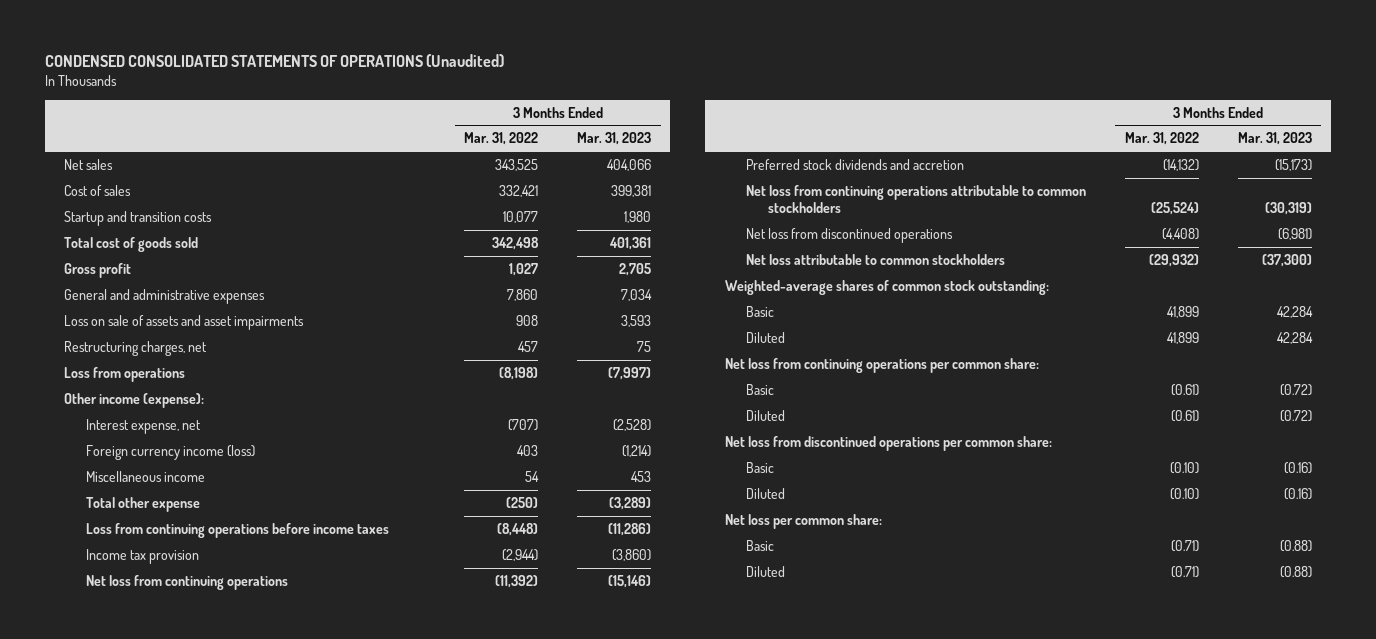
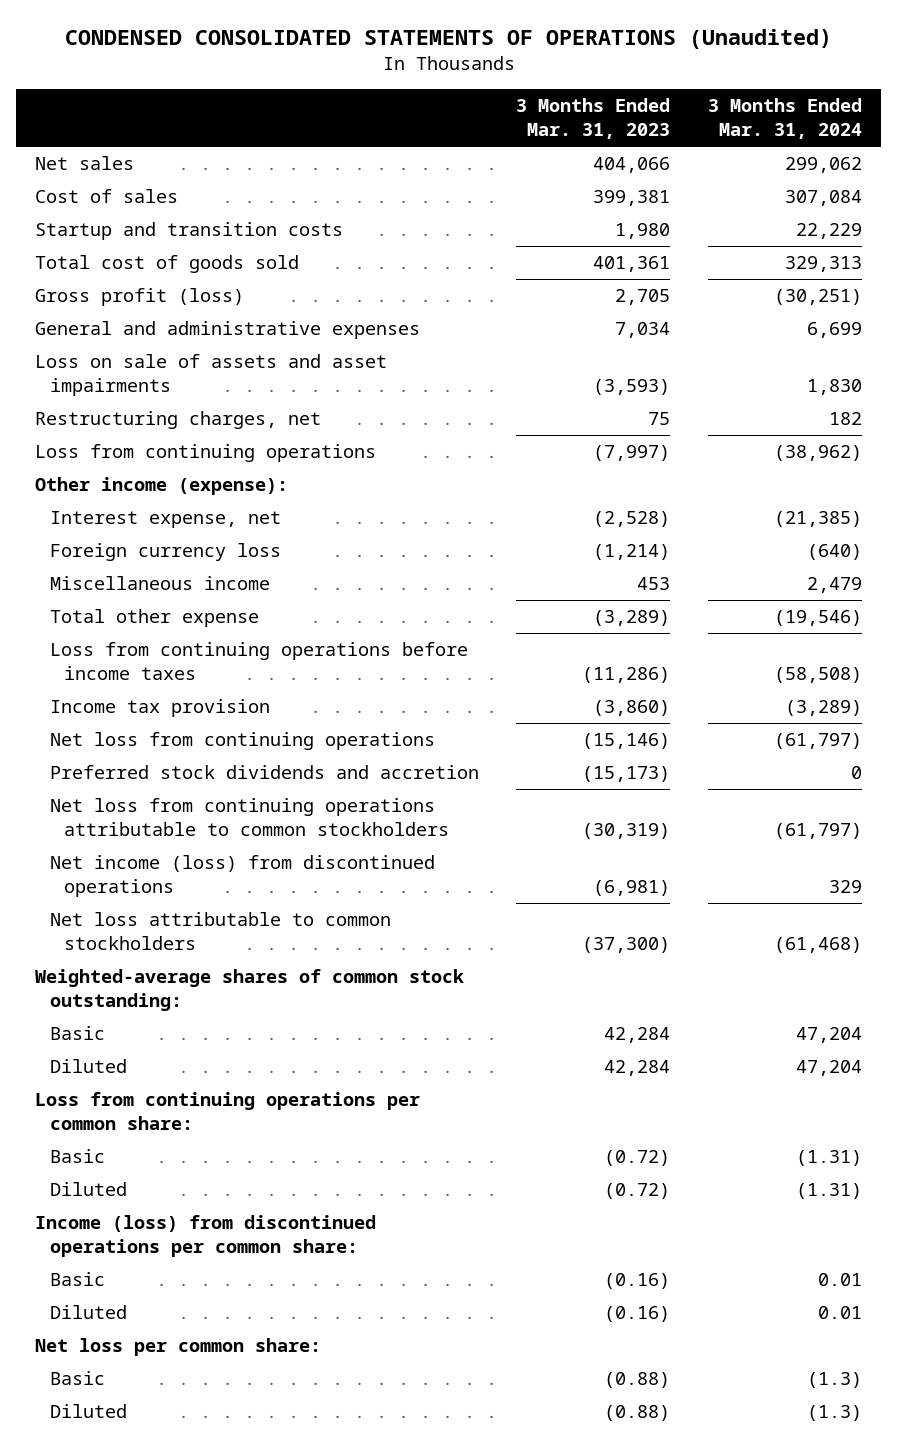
- | 3 Months Ended Mar. 31, 2022 | 3 Months Ended Mar. 31, 2023
+ | 3 Months Ended Mar. 31, 2023 | 3 Months Ended Mar. 31, 2024
- Gross profit | 1,027 | 2,705
+ Gross profit (loss) | 2,705 | (30,251)
- Loss on sale of assets and asset impairments | 908 | 3,593
+ Loss on sale of assets and asset impairments | (3,593) | 1,830
- Loss from operations | (8,198) | (7,997)
+ Loss from continuing operations | (7,997) | (38,962)
- Foreign currency income (loss) | 403 | (1,214)
+ Foreign currency loss | (1,214) | (640)
- Net loss from discontinued operations | (4,408) | (6,981)
+ Net income (loss) from discontinued operations | (6,981) | 329
- Net loss from continuing operations per common share:
+ Loss from continuing operations per common share:
- Net loss from discontinued operations per common share:
+ Income (loss) from discontinued operations per common share:

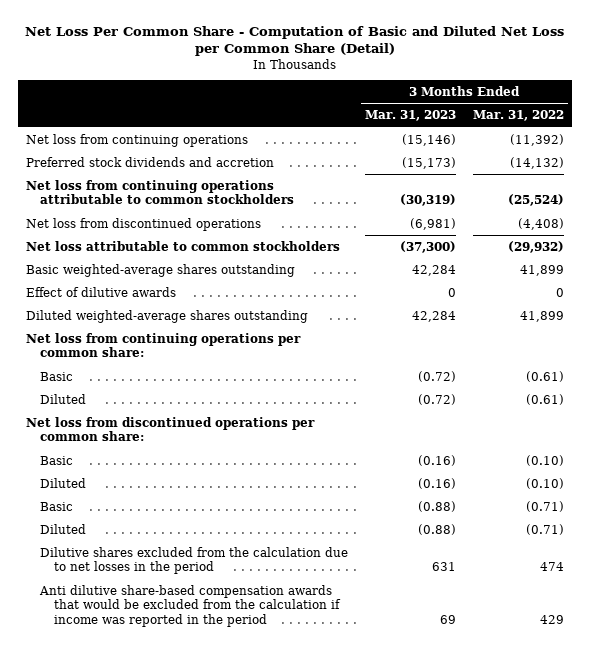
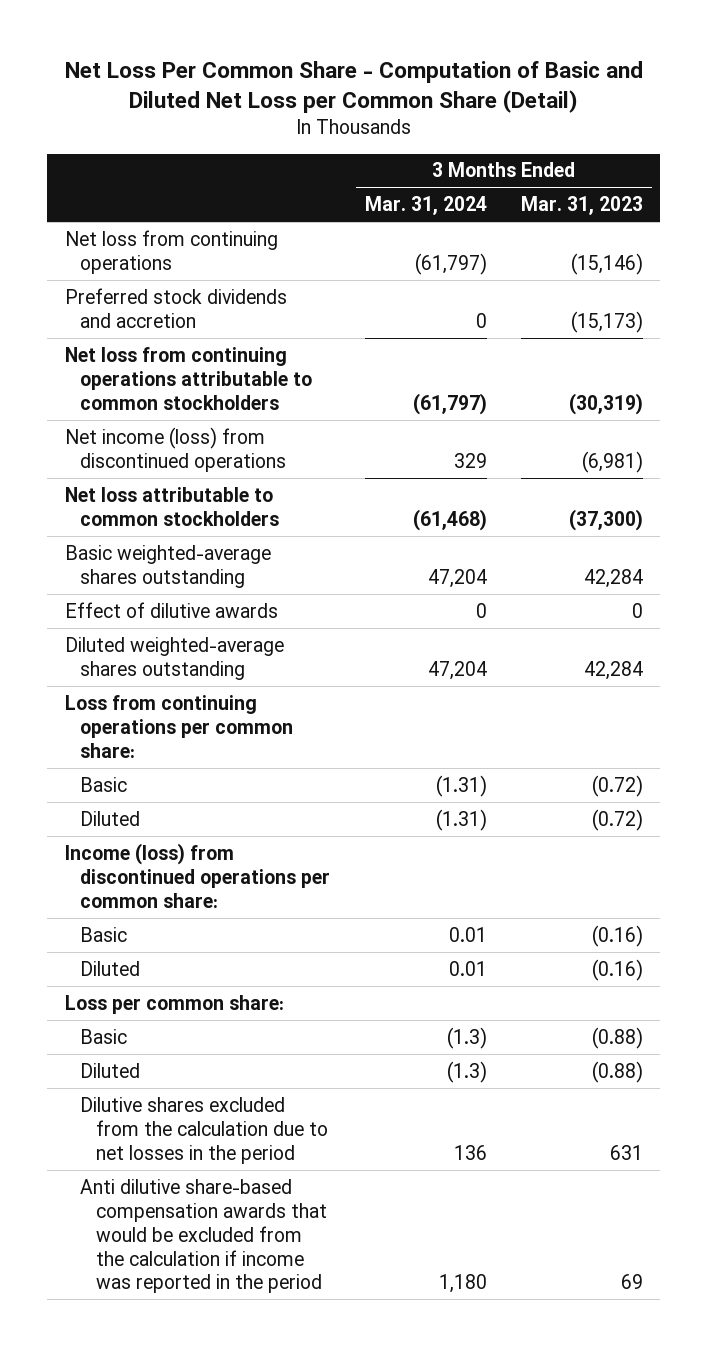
- | 3 Months Ended Mar. 31, 2023 | 3 Months Ended Mar. 31, 2022
+ | 3 Months Ended Mar. 31, 2024 | 3 Months Ended Mar. 31, 2023
- Net loss from discontinued operations | (6,981) | (4,408)
+ Net income (loss) from discontinued operations | 329 | (6,981)
- Net loss from continuing operations per common share:
+ Loss from continuing operations per common share:
- Net loss from discontinued operations per common share:
+ Income (loss) from discontinued operations per common share:
+ Loss per common share:

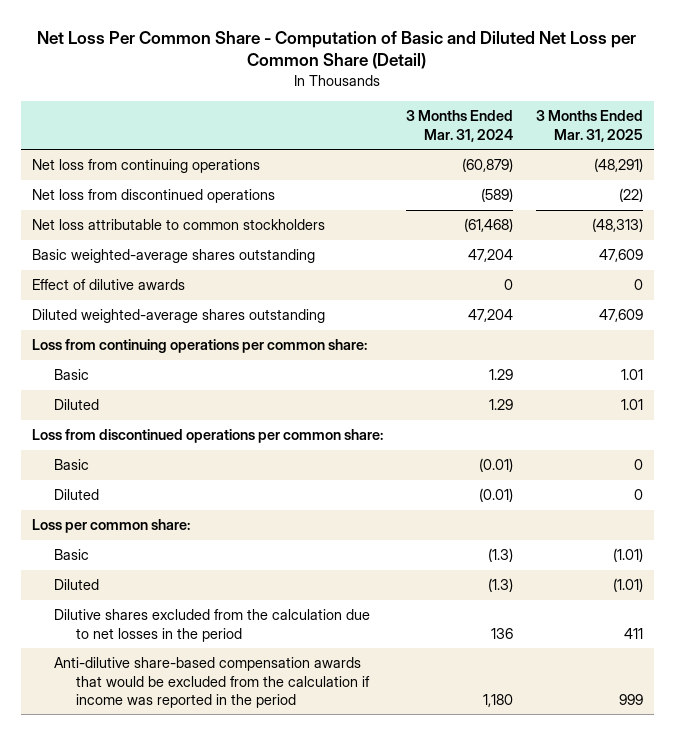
- | 3 Months Ended Mar. 31, 2024 | 3 Months Ended Mar. 31, 2023
+ | 3 Months Ended Mar. 31, 2024 | 3 Months Ended Mar. 31, 2025
- Net loss from continuing operations | (61,797) | (15,146)
- Preferred stock dividends and accretion | 0 | (15,173)
- Net loss from continuing operations attributable to common stockholders | (61,797) | (30,319)
- Net income (loss) from discontinued operations | 329 | (6,981)
+ Net loss from continuing operations | (60,879) | (48,291)
+ Net loss from discontinued operations | (589) | (22)
- Basic | (1.31) | (0.72)
- Diluted | (1.31) | (0.72)
- Income (loss) from discontinued operations per common share:
- Basic | 0.01 | (0.16)
- Diluted | 0.01 | (0.16)
+ Basic | 1.29 | 1.01
+ Diluted | 1.29 | 1.01
+ Loss from discontinued operations per common share:
+ Basic | (0.01) | 0
+ Diluted | (0.01) | 0
- Anti dilutive share-based compensation awards that would be excluded from the calculation if income was reported in the period | 1,180 | 69
+ Anti-dilutive share-based compensation awards that would be excluded from the calculation if income was reported in the period | 1,180 | 999

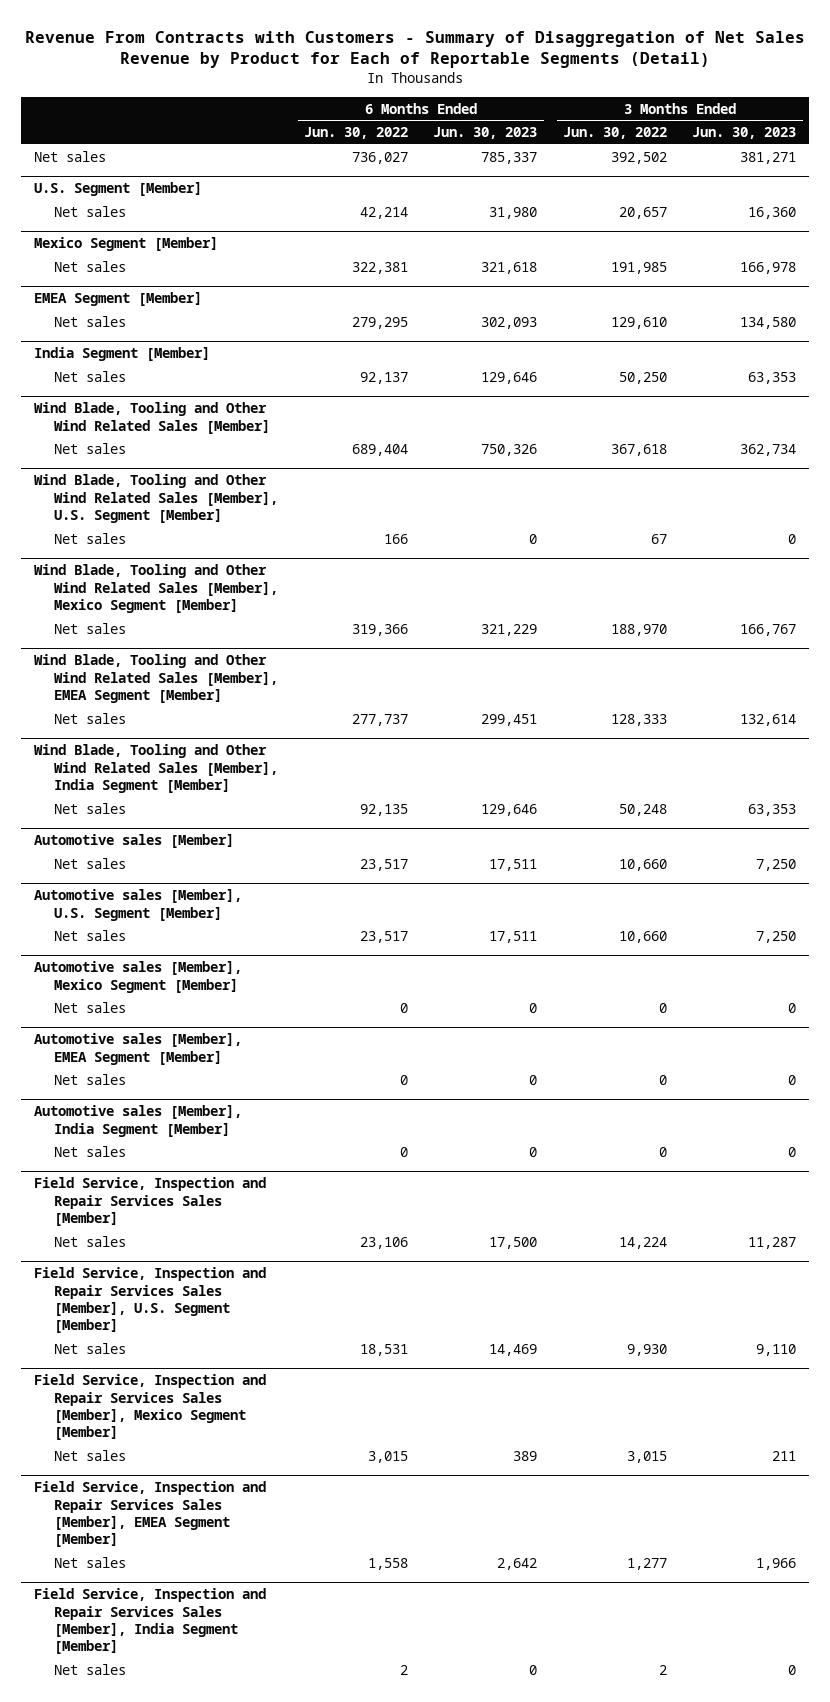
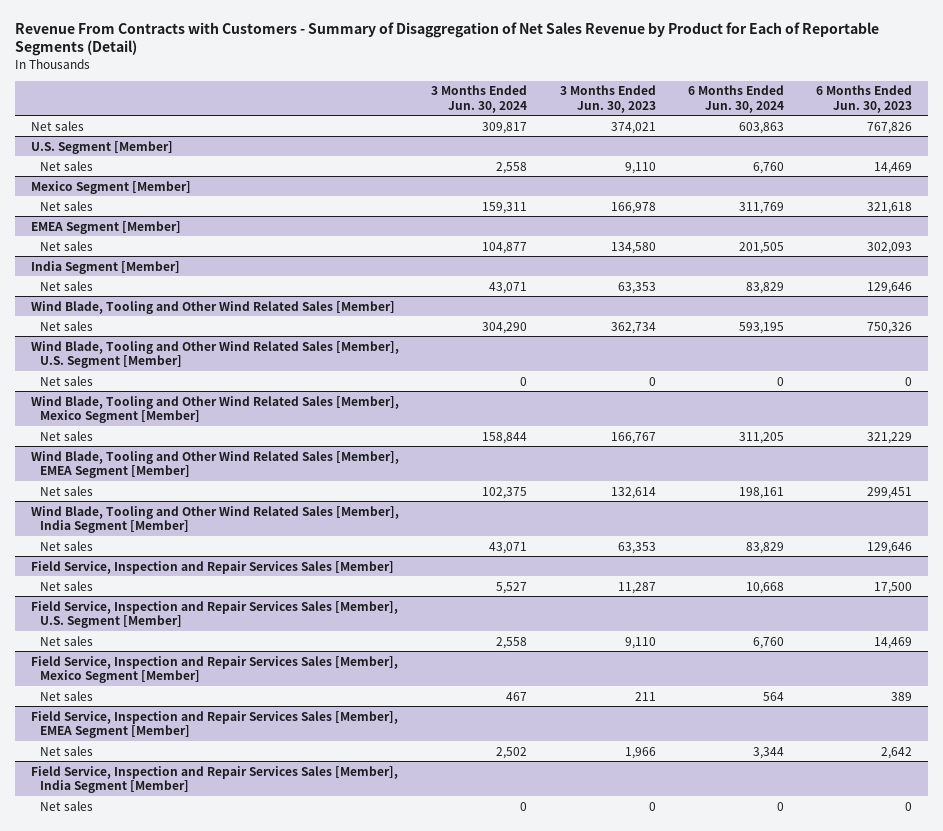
- | 6 Months Ended Jun. 30, 2022 | 6 Months Ended Jun. 30, 2023 | 3 Months Ended Jun. 30, 2022 | 3 Months Ended Jun. 30, 2023
+ | 3 Months Ended Jun. 30, 2024 | 3 Months Ended Jun. 30, 2023 | 6 Months Ended Jun. 30, 2024 | 6 Months Ended Jun. 30, 2023
- Net sales | 736,027 | 785,337 | 392,502 | 381,271
+ Net sales | 309,817 | 374,021 | 603,863 | 767,826
@ U.S. Segment [Member]
- Net sales | 42,214 | 31,980 | 20,657 | 16,360
+ Net sales | 2,558 | 9,110 | 6,760 | 14,469
- Automotive sales [Member]
- Net sales | 23,517 | 17,511 | 10,660 | 7,250
- Automotive sales [Member], U.S. Segment [Member]
- Net sales | 23,517 | 17,511 | 10,660 | 7,250
- Automotive sales [Member], Mexico Segment [Member]
- Net sales | 0 | 0 | 0 | 0
- Automotive sales [Member], EMEA Segment [Member]
- Net sales | 0 | 0 | 0 | 0
- Automotive sales [Member], India Segment [Member]
- Net sales | 0 | 0 | 0 | 0

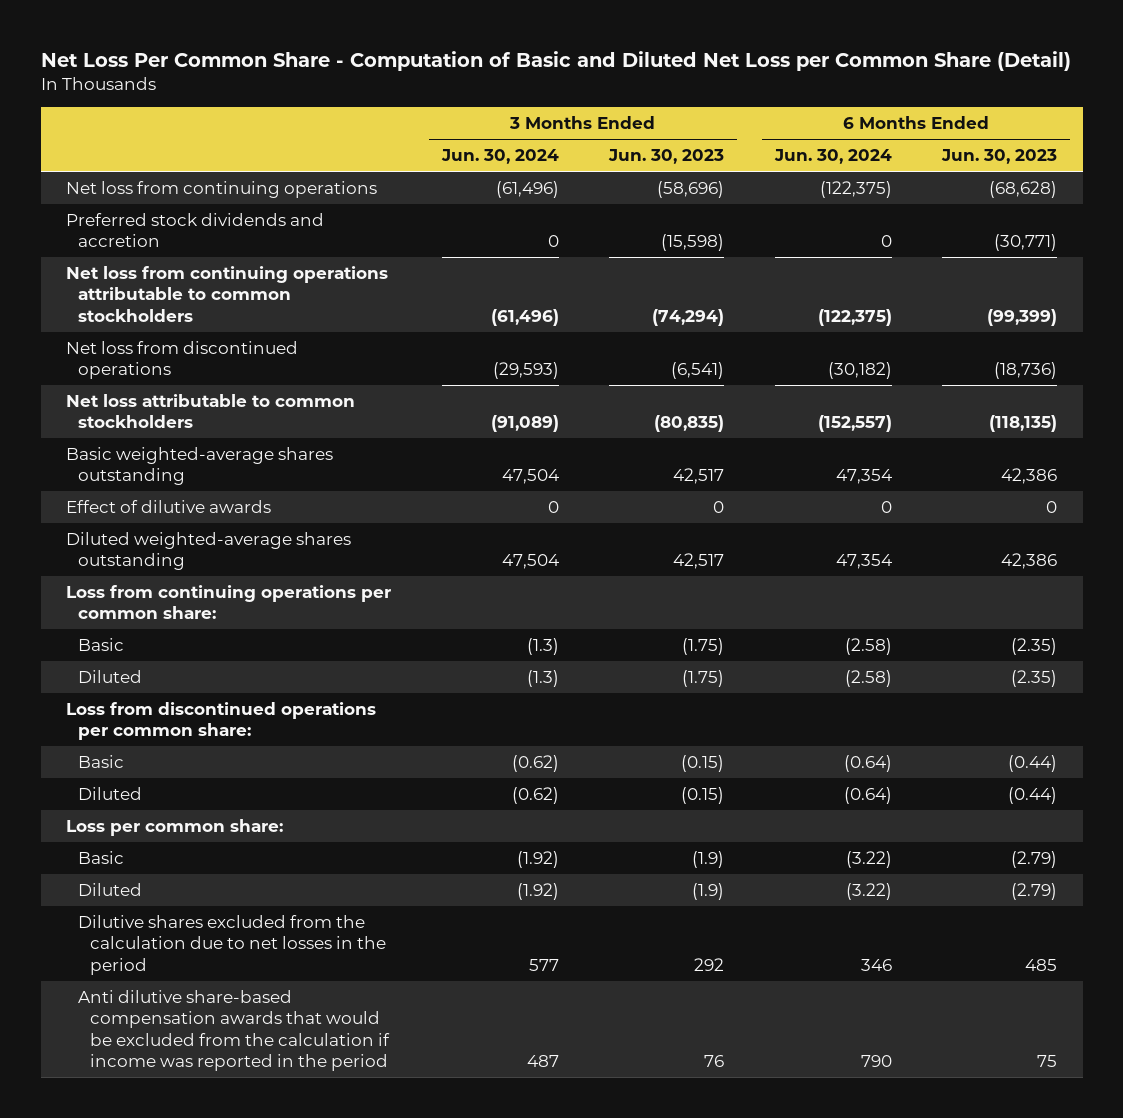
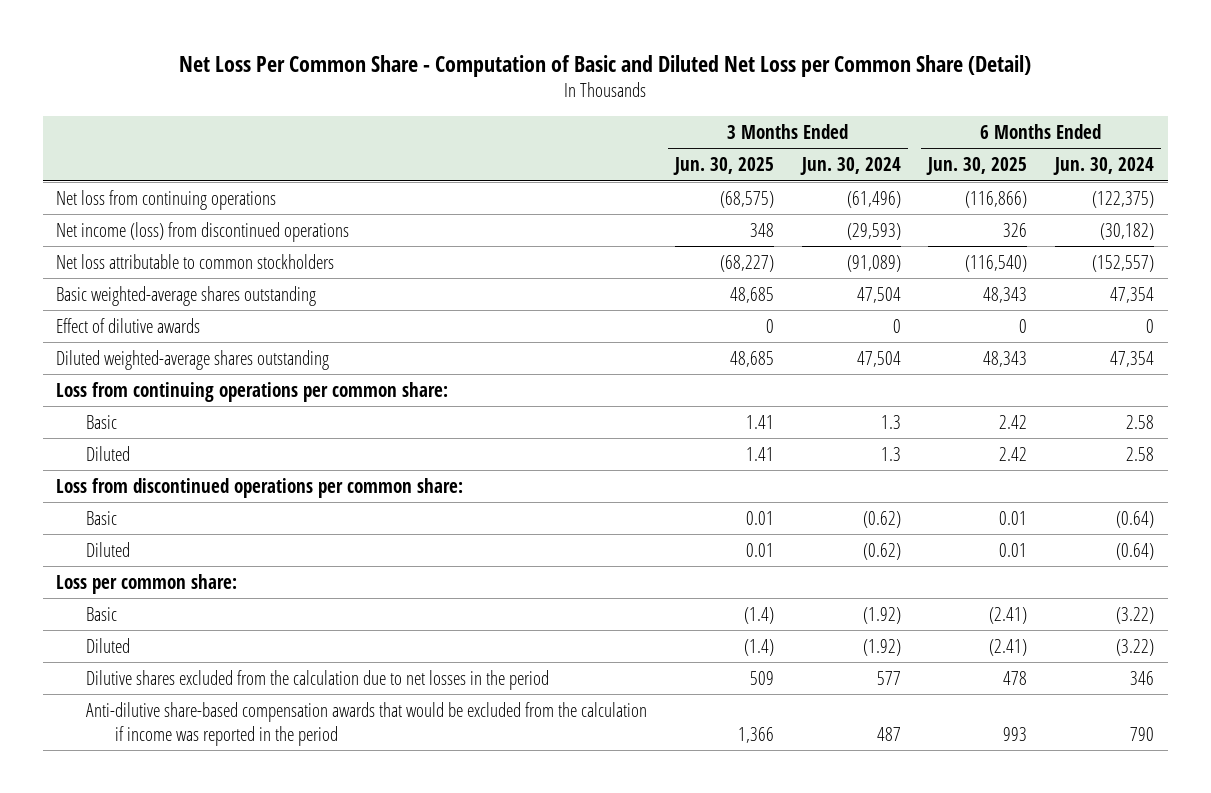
- | 3 Months Ended Jun. 30, 2024 | 3 Months Ended Jun. 30, 2023 | 6 Months Ended Jun. 30, 2024 | 6 Months Ended Jun. 30, 2023
+ | 3 Months Ended Jun. 30, 2025 | 3 Months Ended Jun. 30, 2024 | 6 Months Ended Jun. 30, 2025 | 6 Months Ended Jun. 30, 2024
- Preferred stock dividends and accretion | 0 | (15,598) | 0 | (30,771)
- Net loss from continuing operations attributable to common stockholders | (61,496) | (74,294) | (122,375) | (99,399)
- Net loss from discontinued operations | (29,593) | (6,541) | (30,182) | (18,736)
+ Net income (loss) from discontinued operations | 348 | (29,593) | 326 | (30,182)
- Basic | (1.3) | (1.75) | (2.58) | (2.35)
- Diluted | (1.3) | (1.75) | (2.58) | (2.35)
+ Basic | 1.41 | 1.3 | 2.42 | 2.58
+ Diluted | 1.41 | 1.3 | 2.42 | 2.58
- Anti dilutive share-based compensation awards that would be excluded from the calculation if income was reported in the period | 487 | 76 | 790 | 75
+ Anti-dilutive share-based compensation awards that would be excluded from the calculation if income was reported in the period | 1,366 | 487 | 993 | 790

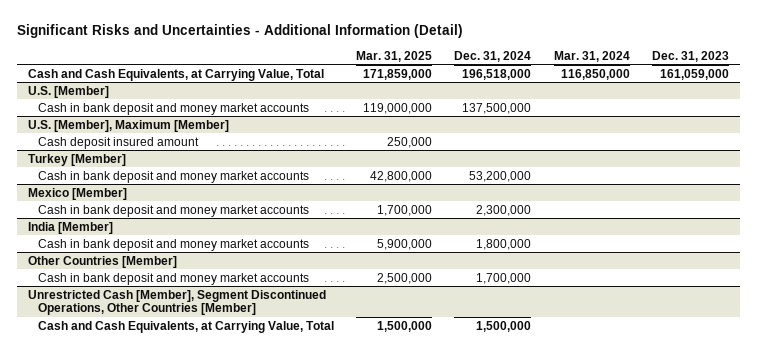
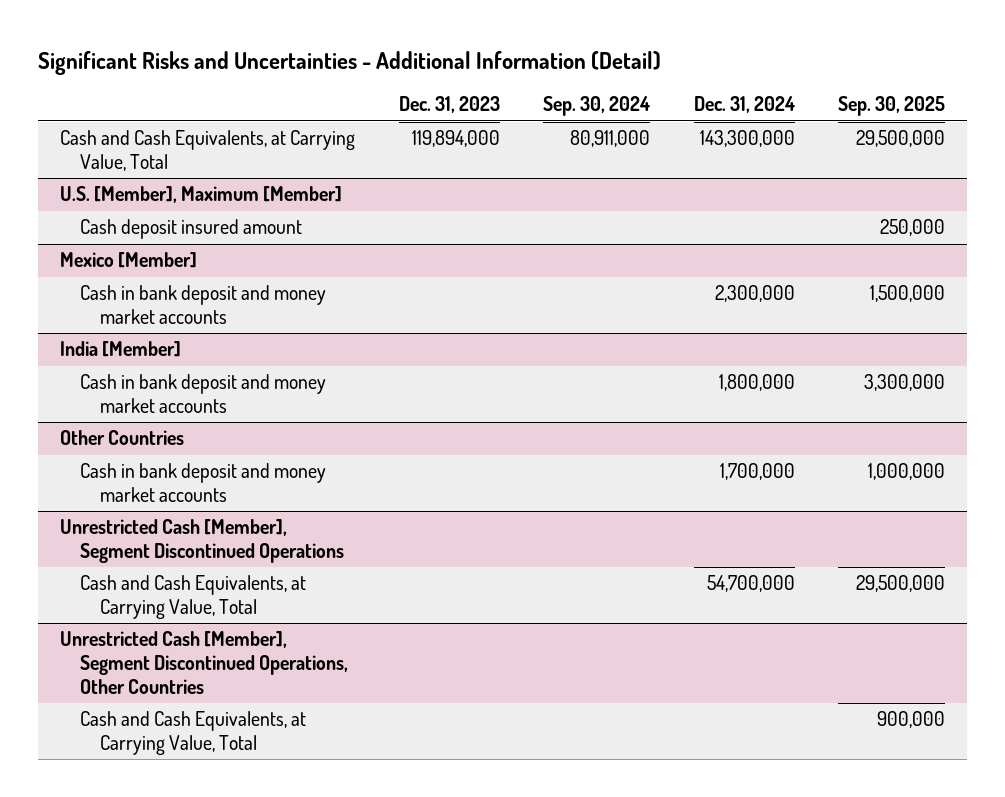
- | Mar. 31, 2025 | Dec. 31, 2024 | Mar. 31, 2024 | Dec. 31, 2023
+ | Dec. 31, 2023 | Sep. 30, 2024 | Dec. 31, 2024 | Sep. 30, 2025
- Cash and Cash Equivalents, at Carrying Value, Total | 171,859,000 | 196,518,000 | 116,850,000 | 161,059,000
- U.S. [Member]
- Cash in bank deposit and money market accounts | 119,000,000 | 137,500,000 | |
+ Cash and Cash Equivalents, at Carrying Value, Total | 119,894,000 | 80,911,000 | 143,300,000 | 29,500,000
- Turkey [Member]
- Cash in bank deposit and money market accounts | 42,800,000 | 53,200,000 | |
- Other Countries [Member]
+ Other Countries
- Unrestricted Cash [Member], Segment Discontinued Operations, Other Countries [Member]
- Cash and Cash Equivalents, at Carrying Value, Total | 1,500,000 | 1,500,000 | |
+ Unrestricted Cash [Member], Segment Discontinued Operations
+ Cash and Cash Equivalents, at Carrying Value, Total | | | 54,700,000 | 29,500,000
+ Unrestricted Cash [Member], Segment Discontinued Operations, Other Countries
+ Cash and Cash Equivalents, at Carrying Value, Total | | | | 900,000

